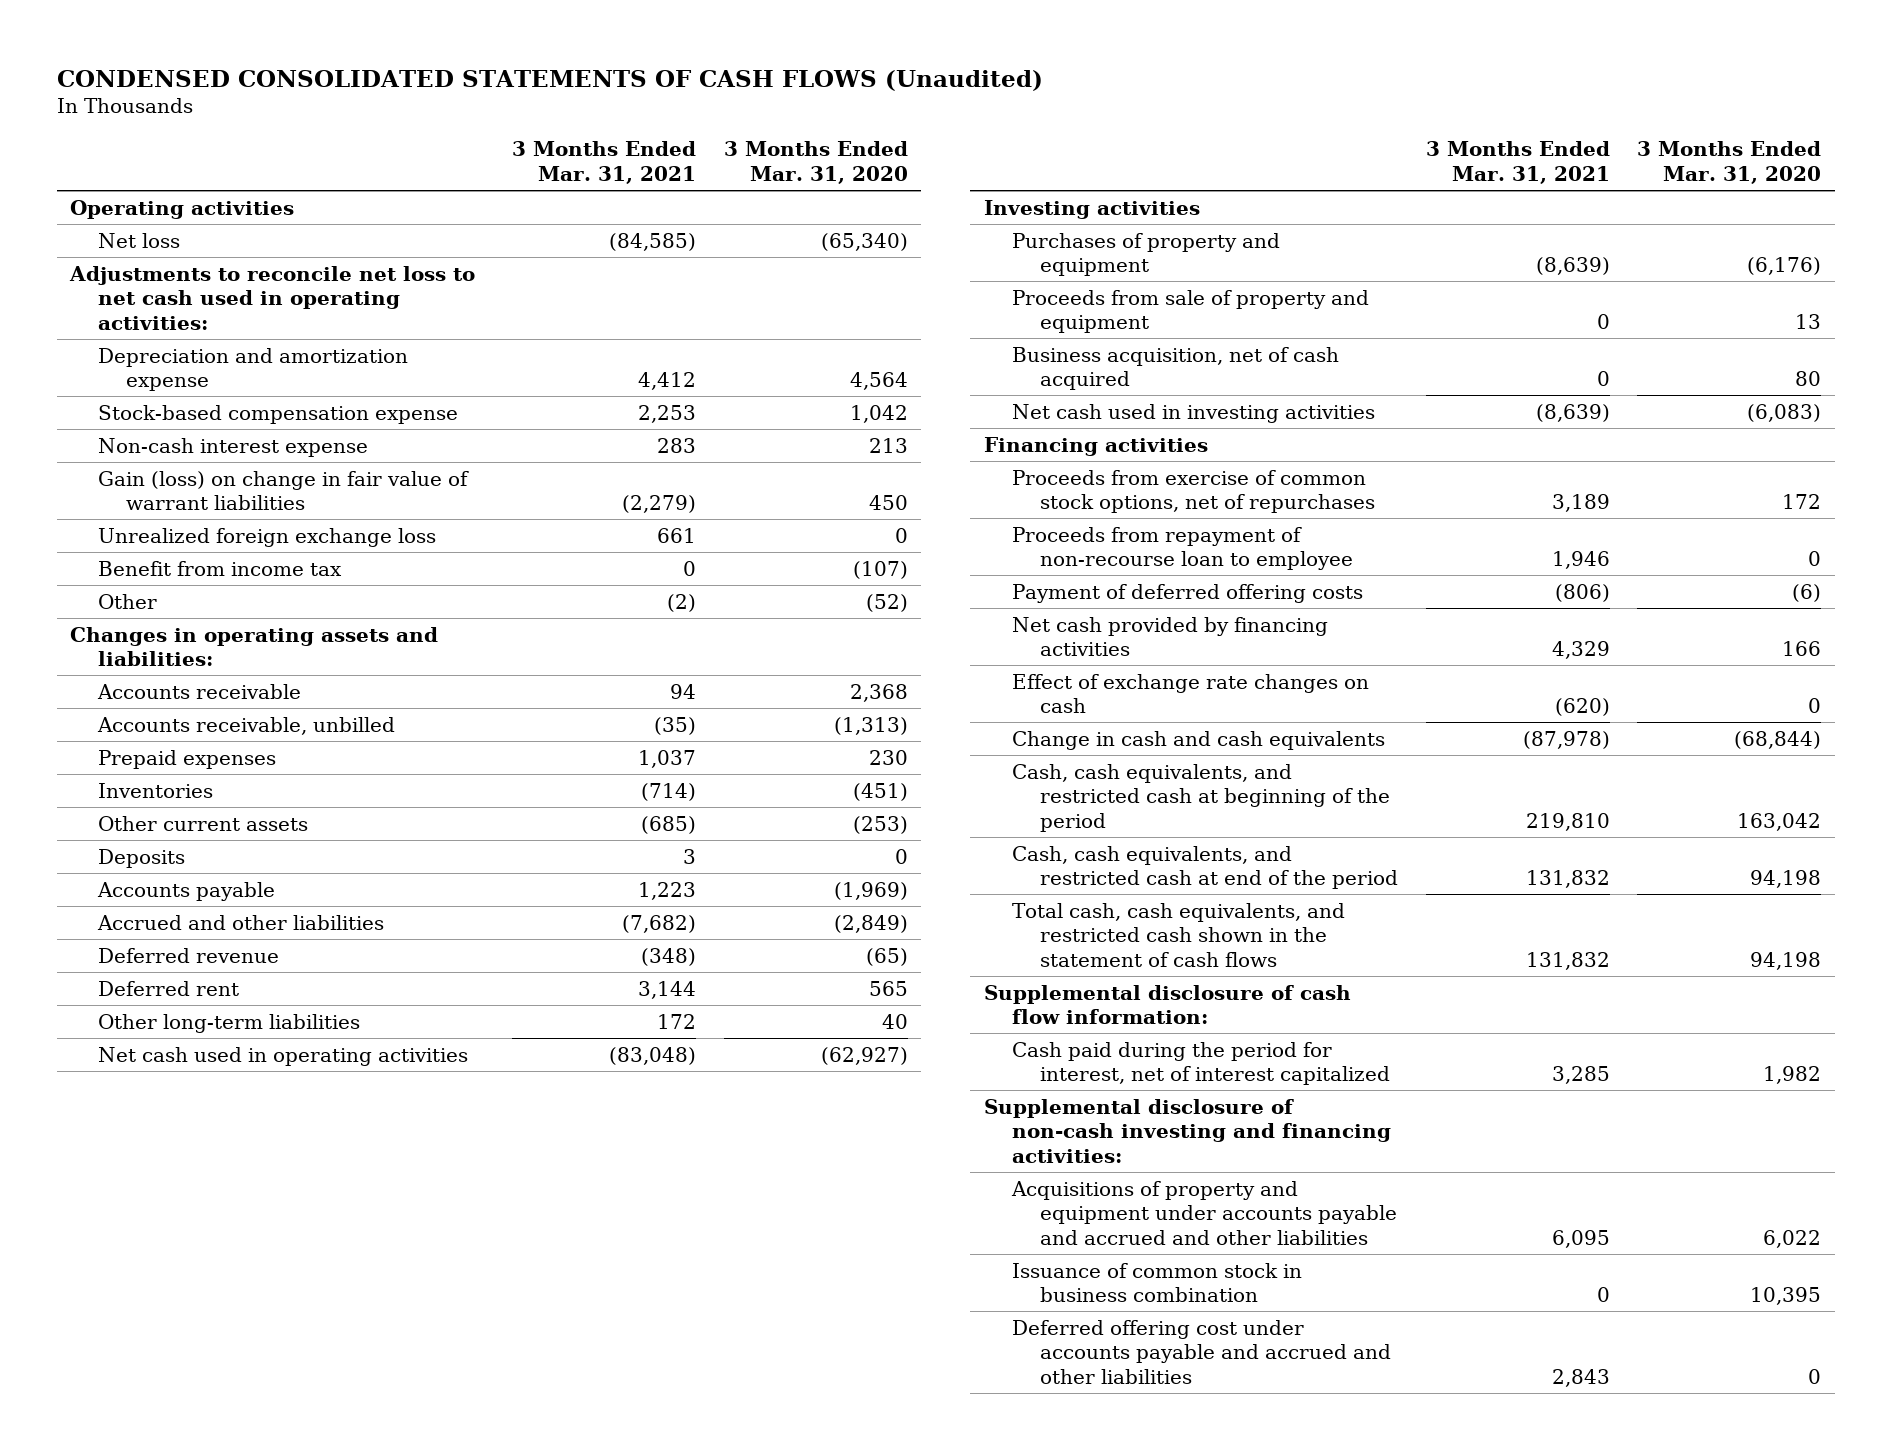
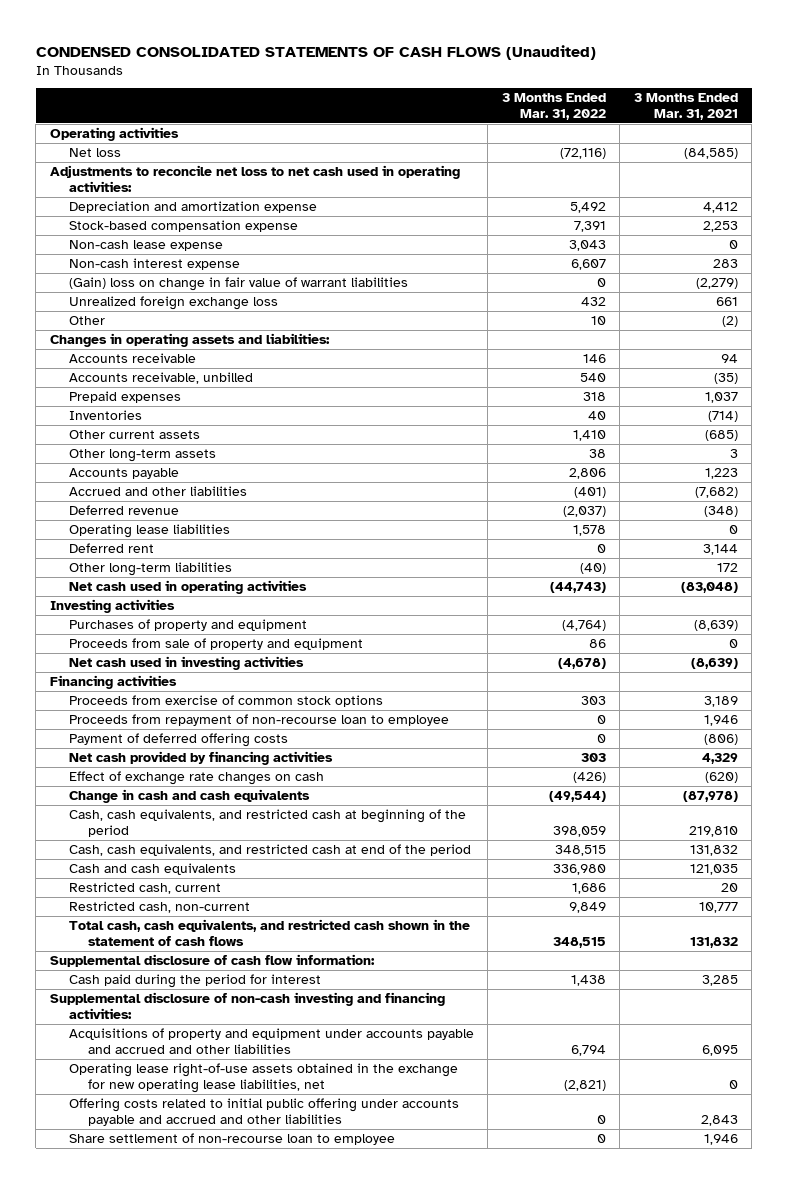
- | 3 Months Ended Mar. 31, 2021 | 3 Months Ended Mar. 31, 2020
+ | 3 Months Ended Mar. 31, 2022 | 3 Months Ended Mar. 31, 2021
+ Non-cash lease expense | 3,043 | 0
- Gain (loss) on change in fair value of warrant liabilities | (2,279) | 450
+ (Gain) loss on change in fair value of warrant liabilities | 0 | (2,279)
- Benefit from income tax | 0 | (107)
- Deposits | 3 | 0
+ Other long-term assets | 38 | 3
+ Operating lease liabilities | 1,578 | 0
- Business acquisition, net of cash acquired | 0 | 80
- Proceeds from exercise of common stock options, net of repurchases | 3,189 | 172
+ Proceeds from exercise of common stock options | 303 | 3,189
+ Cash and cash equivalents | 336,980 | 121,035
+ Restricted cash, current | 1,686 | 20
+ Restricted cash, non-current | 9,849 | 10,777
- Cash paid during the period for interest, net of interest capitalized | 3,285 | 1,982
+ Cash paid during the period for interest | 1,438 | 3,285
- Issuance of common stock in business combination | 0 | 10,395
- Deferred offering cost under accounts payable and accrued and other liabilities | 2,843 | 0
+ Operating lease right-of-use assets obtained in the exchange for new operating lease liabilities, net | (2,821) | 0
+ Offering costs related to initial public offering under accounts payable and accrued and other liabilities | 0 | 2,843
+ Share settlement of non-recourse loan to employee | 0 | 1,946

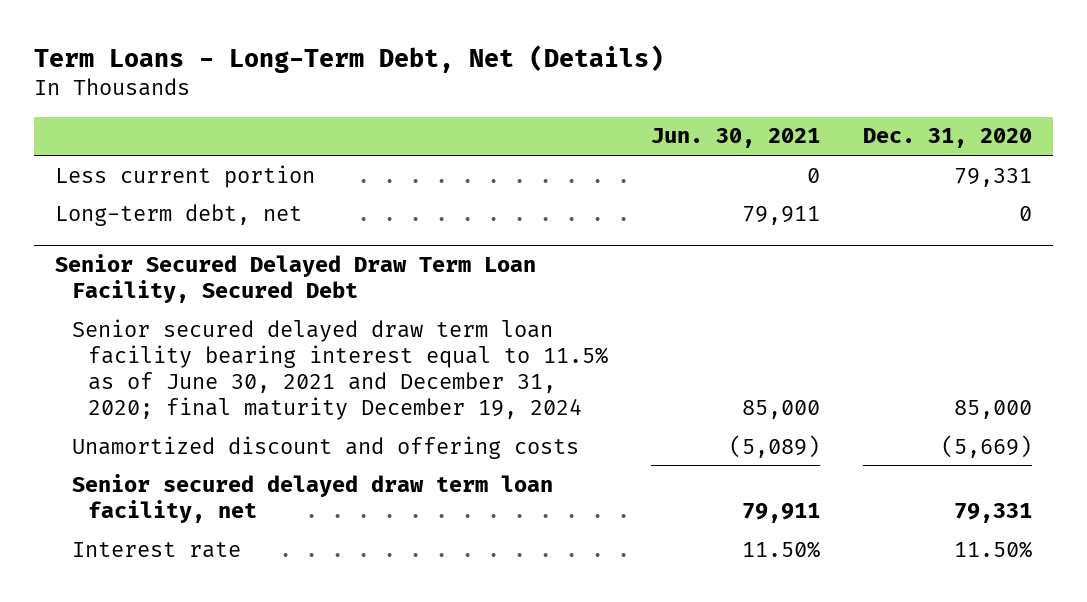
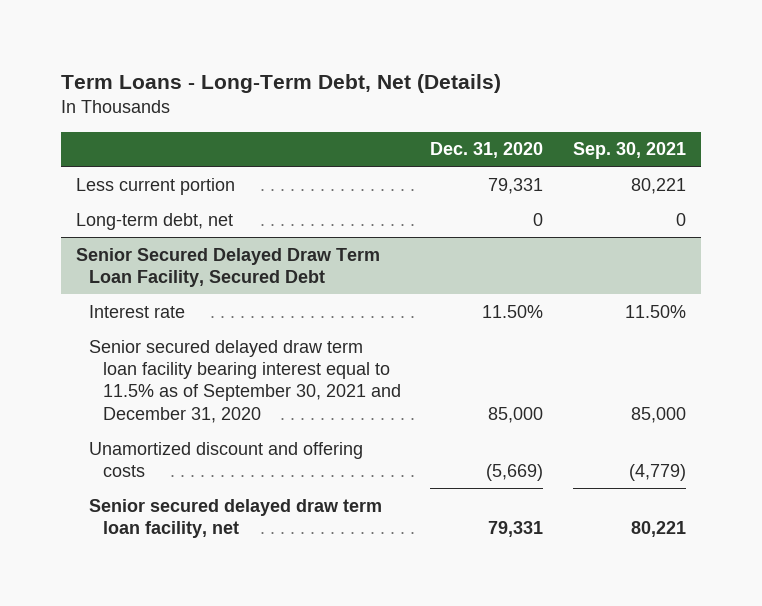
- | Jun. 30, 2021 | Dec. 31, 2020
+ | Dec. 31, 2020 | Sep. 30, 2021
@ Senior Secured Delayed Draw Term Loan Facility, Secured Debt
- Senior secured delayed draw term loan facility bearing interest equal to 11.5% as of June 30, 2021 and December 31, 2020; final maturity December 19, 2024 | 85,000 | 85,000
moved up: Interest rate | 11.50% | 11.50%
+ Senior secured delayed draw term loan facility bearing interest equal to 11.5% as of September 30, 2021 and December 31, 2020 | 85,000 | 85,000

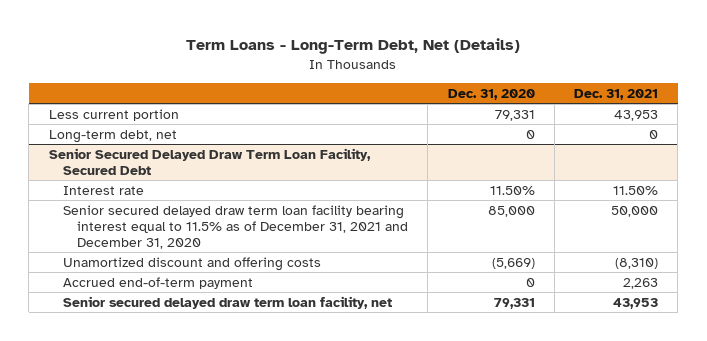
- | Dec. 31, 2020 | Sep. 30, 2021
+ | Dec. 31, 2020 | Dec. 31, 2021
@ Senior Secured Delayed Draw Term Loan Facility, Secured Debt
- Senior secured delayed draw term loan facility bearing interest equal to 11.5% as of September 30, 2021 and December 31, 2020 | 85,000 | 85,000
+ Senior secured delayed draw term loan facility bearing interest equal to 11.5% as of December 31, 2021 and December 31, 2020 | 85,000 | 50,000
+ Accrued end-of-term payment | 0 | 2,263

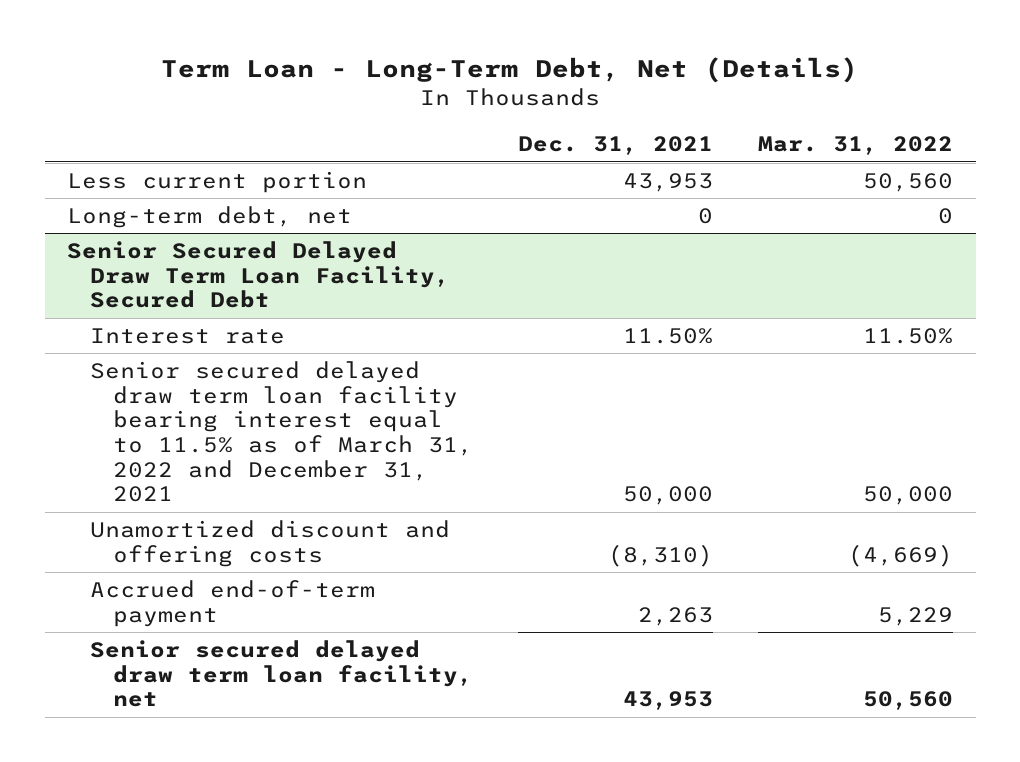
- Term Loans - Long-Term Debt, Net (Details)
+ Term Loan - Long-Term Debt, Net (Details)
- | Dec. 31, 2020 | Dec. 31, 2021
+ | Dec. 31, 2021 | Mar. 31, 2022
@ Senior Secured Delayed Draw Term Loan Facility, Secured Debt
- Senior secured delayed draw term loan facility bearing interest equal to 11.5% as of December 31, 2021 and December 31, 2020 | 85,000 | 50,000
+ Senior secured delayed draw term loan facility bearing interest equal to 11.5% as of March 31, 2022 and December 31, 2021 | 50,000 | 50,000

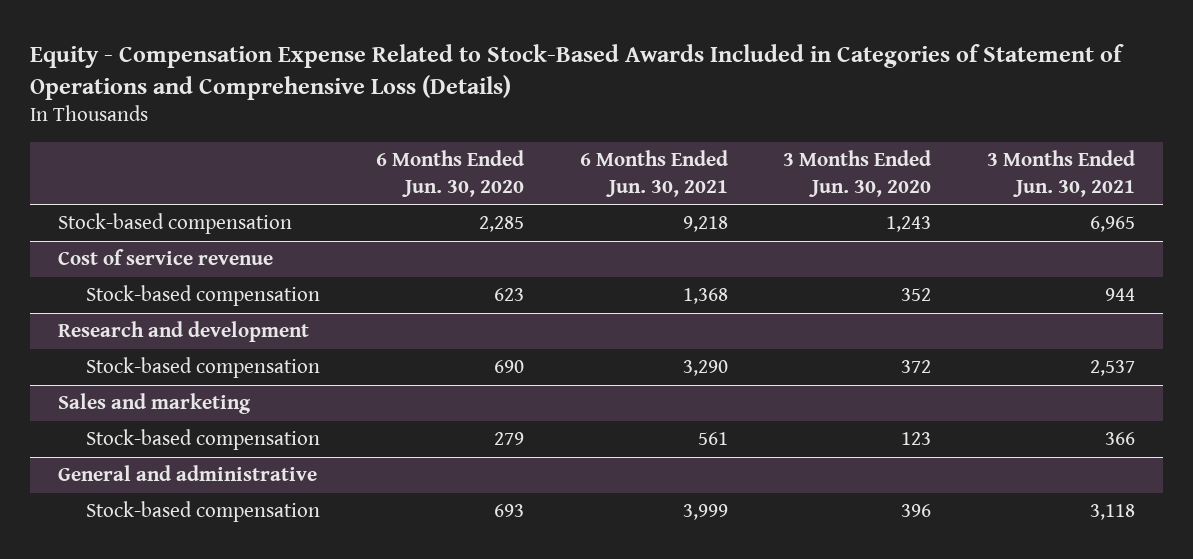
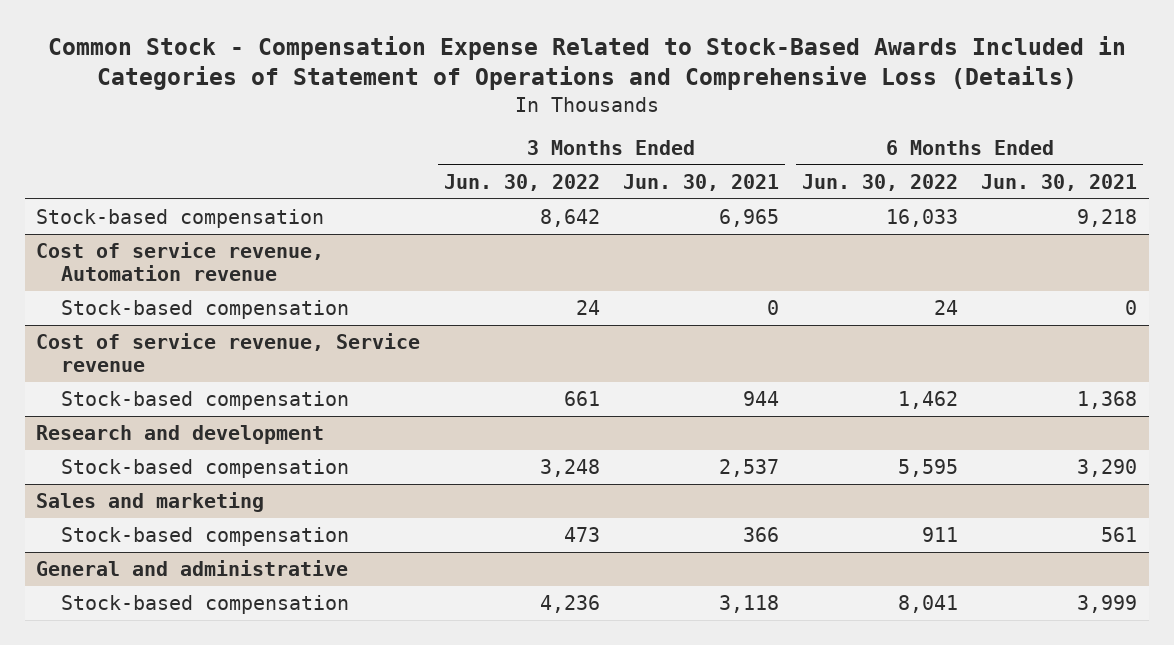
- Equity - Compensation Expense Related to Stock-Based Awards Included in Categories of Statement of Operations and Comprehensive Loss (Details)
+ Common Stock - Compensation Expense Related to Stock-Based Awards Included in Categories of Statement of Operations and Comprehensive Loss (Details)
- | 6 Months Ended Jun. 30, 2020 | 6 Months Ended Jun. 30, 2021 | 3 Months Ended Jun. 30, 2020 | 3 Months Ended Jun. 30, 2021
+ | 3 Months Ended Jun. 30, 2022 | 3 Months Ended Jun. 30, 2021 | 6 Months Ended Jun. 30, 2022 | 6 Months Ended Jun. 30, 2021
- Cost of service revenue
+ Cost of service revenue, Automation revenue
+ Stock-based compensation | 24 | 0 | 24 | 0
+ Cost of service revenue, Service revenue

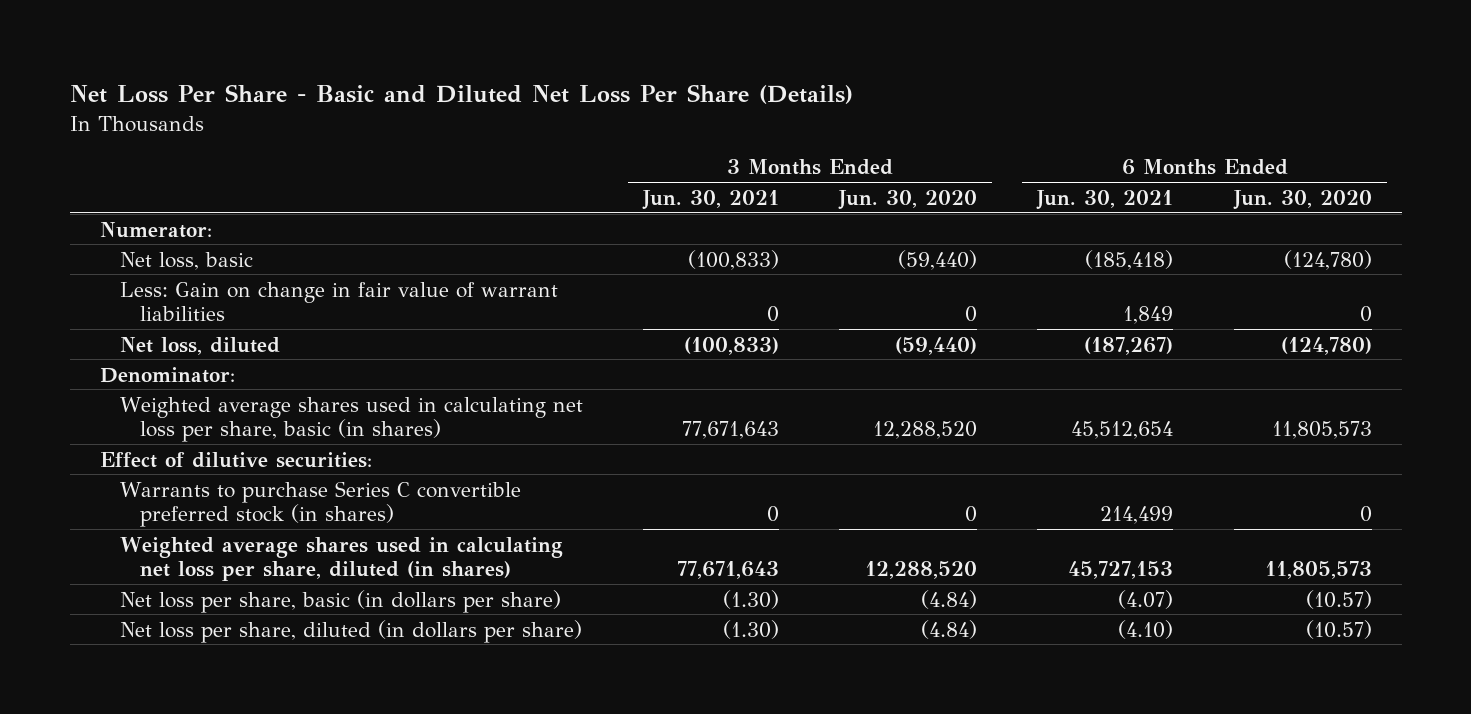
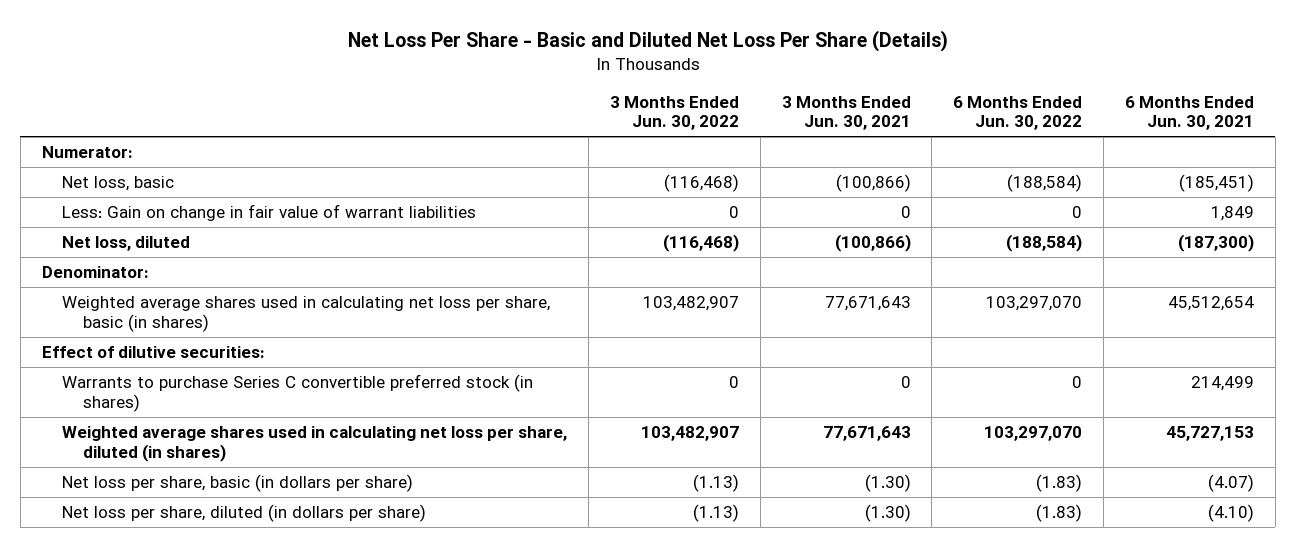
- | 3 Months Ended Jun. 30, 2021 | 3 Months Ended Jun. 30, 2020 | 6 Months Ended Jun. 30, 2021 | 6 Months Ended Jun. 30, 2020
+ | 3 Months Ended Jun. 30, 2022 | 3 Months Ended Jun. 30, 2021 | 6 Months Ended Jun. 30, 2022 | 6 Months Ended Jun. 30, 2021
- Net loss, basic | (100,833) | (59,440) | (185,418) | (124,780)
+ Net loss, basic | (116,468) | (100,866) | (188,584) | (185,451)
- Net loss, diluted | (100,833) | (59,440) | (187,267) | (124,780)
+ Net loss, diluted | (116,468) | (100,866) | (188,584) | (187,300)

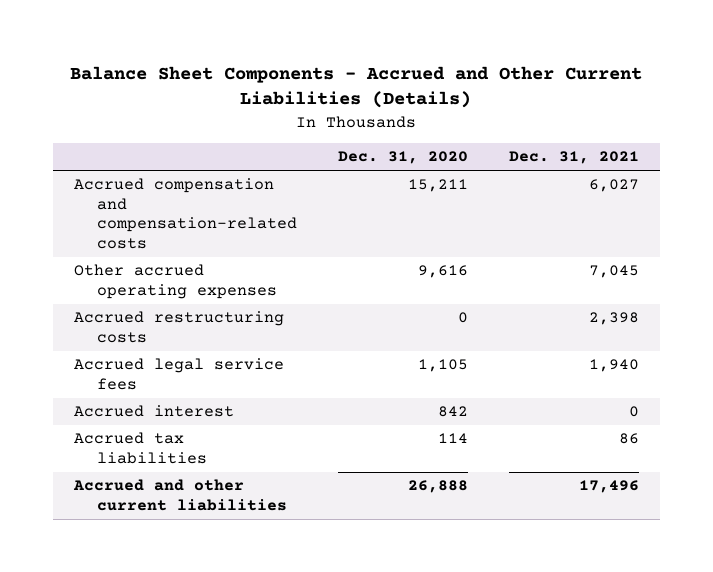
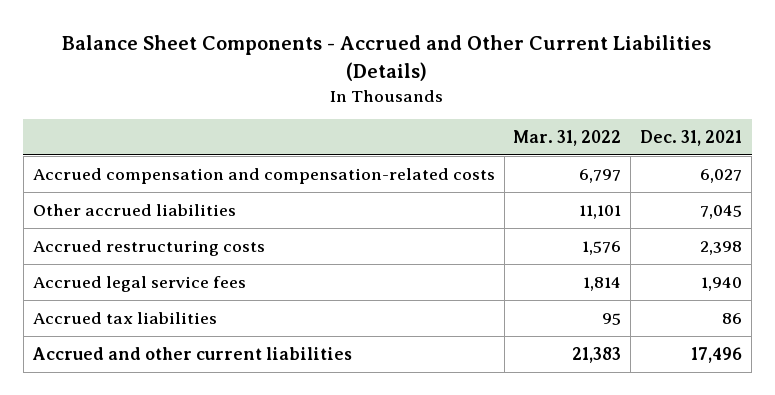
- | Dec. 31, 2020 | Dec. 31, 2021
+ | Mar. 31, 2022 | Dec. 31, 2021
- Other accrued operating expenses | 9,616 | 7,045
+ Other accrued liabilities | 11,101 | 7,045
- Accrued interest | 842 | 0

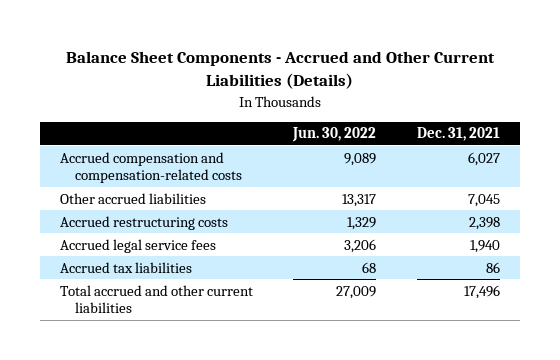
- | Mar. 31, 2022 | Dec. 31, 2021
+ | Jun. 30, 2022 | Dec. 31, 2021
- Accrued and other current liabilities | 21,383 | 17,496
+ Total accrued and other current liabilities | 27,009 | 17,496

